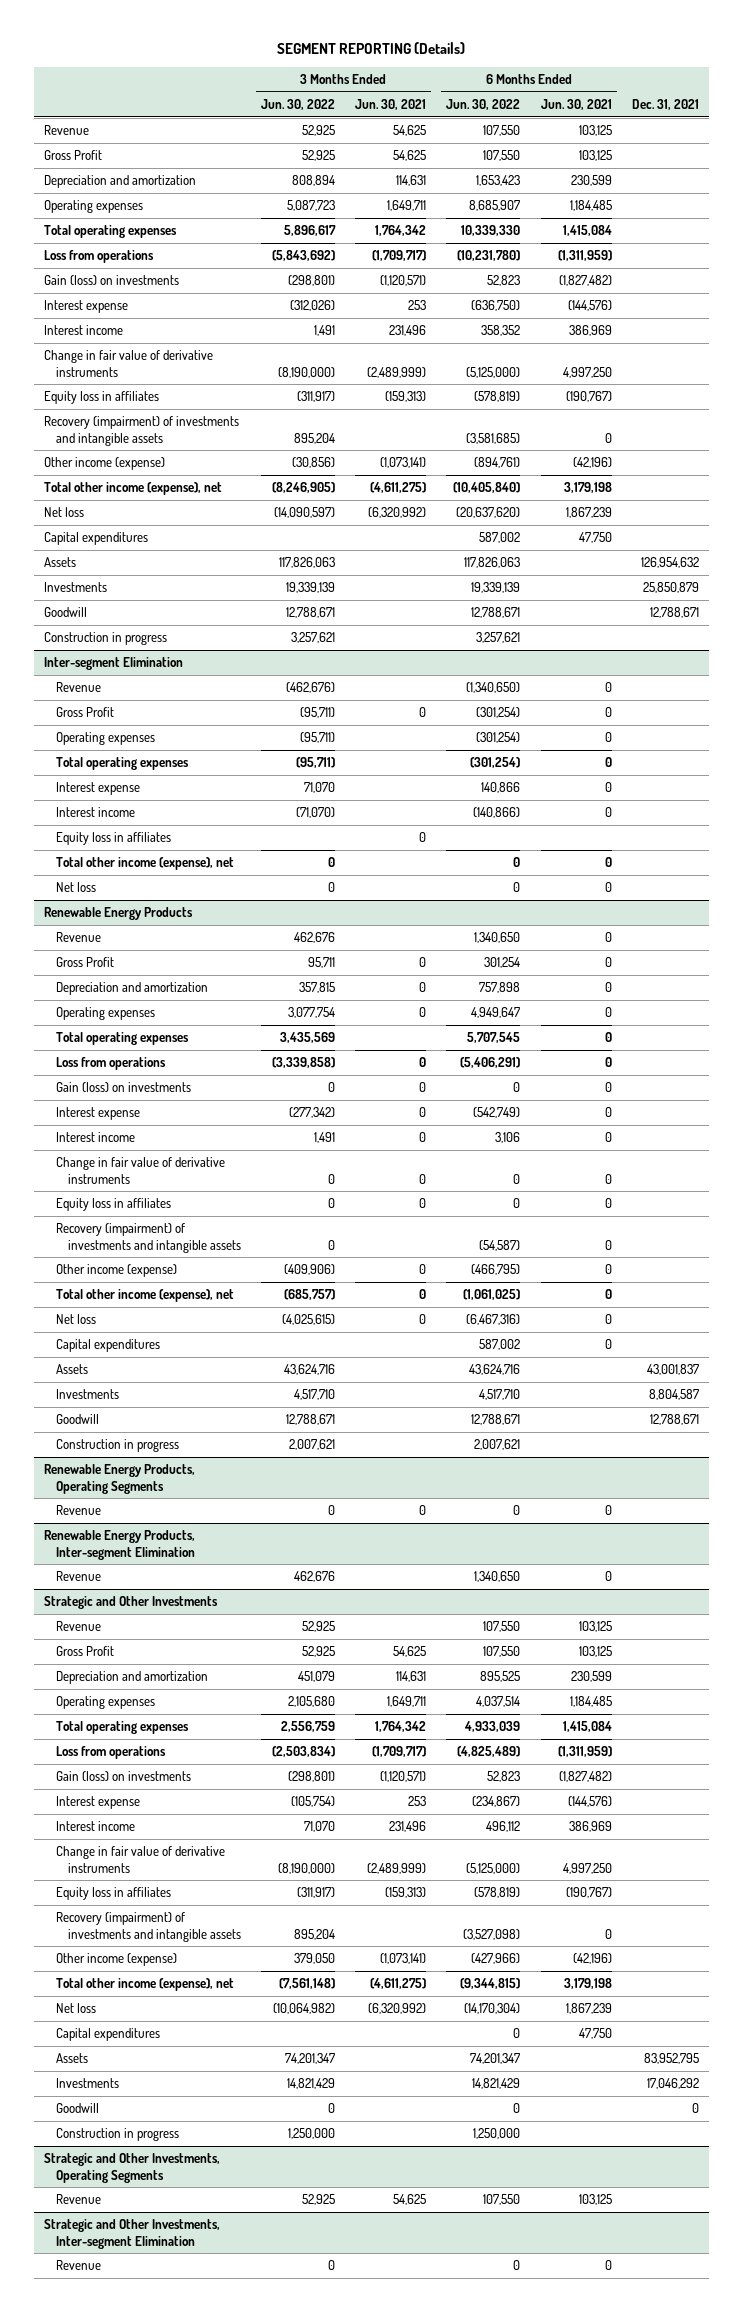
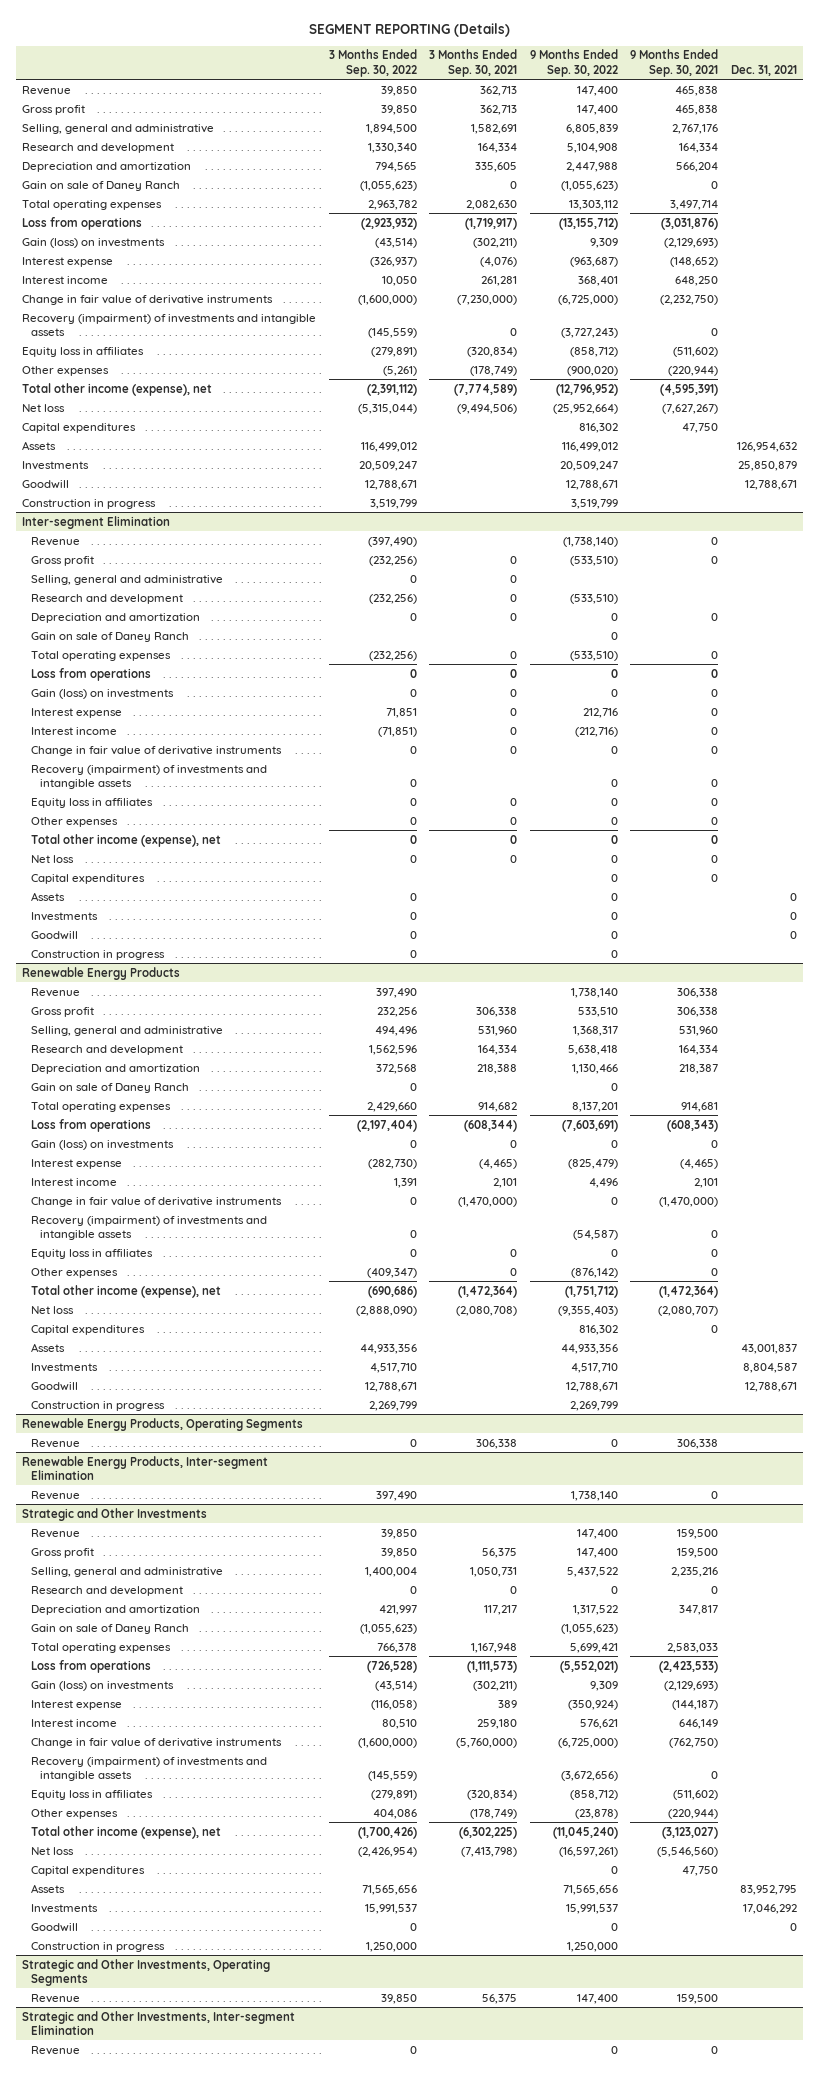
- | 3 Months Ended Jun. 30, 2022 | 3 Months Ended Jun. 30, 2021 | 6 Months Ended Jun. 30, 2022 | 6 Months Ended Jun. 30, 2021 | Dec. 31, 2021
+ | 3 Months Ended Sep. 30, 2022 | 3 Months Ended Sep. 30, 2021 | 9 Months Ended Sep. 30, 2022 | 9 Months Ended Sep. 30, 2021 | Dec. 31, 2021
- Gross Profit | 52,925 | 54,625 | 107,550 | 103,125 |
+ Gross profit | 39,850 | 362,713 | 147,400 | 465,838 |
+ Selling, general and administrative | 1,894,500 | 1,582,691 | 6,805,839 | 2,767,176 |
+ Research and development | 1,330,340 | 164,334 | 5,104,908 | 164,334 |
- Operating expenses | 5,087,723 | 1,649,711 | 8,685,907 | 1,184,485 |
+ Gain on sale of Daney Ranch | (1,055,623) | 0 | (1,055,623) | 0 |
- Other income (expense) | (30,856) | (1,073,141) | (894,761) | (42,196) |
moved down: Equity loss in affiliates | (279,891) | (320,834) | (858,712) | (511,602) |
+ Other expenses | (5,261) | (178,749) | (900,020) | (220,944) |
@ Inter-segment Elimination
- Gross Profit | (95,711) | 0 | (301,254) | 0 |
- Operating expenses | (95,711) | | (301,254) | 0 |
+ Gross profit | (232,256) | 0 | (533,510) | 0 |
+ Selling, general and administrative | 0 | 0 | | |
+ Research and development | (232,256) | 0 | (533,510) | |
+ Depreciation and amortization | 0 | 0 | 0 | 0 |
+ Gain on sale of Daney Ranch | | | 0 | |
+ Loss from operations | 0 | 0 | 0 | 0 |
+ Gain (loss) on investments | 0 | 0 | 0 | 0 |
+ Change in fair value of derivative instruments | 0 | 0 | 0 | 0 |
+ Recovery (impairment) of investments and intangible assets | 0 | | 0 | 0 |
+ Other expenses | 0 | 0 | 0 | 0 |
+ Capital expenditures | | | 0 | 0 |
+ Assets | 0 | | 0 | | 0
+ Investments | 0 | | 0 | | 0
+ Goodwill | 0 | | 0 | | 0
+ Construction in progress | 0 | | 0 | |
@ Renewable Energy Products
- Gross Profit | 95,711 | 0 | 301,254 | 0 |
+ Gross profit | 232,256 | 306,338 | 533,510 | 306,338 |
+ Selling, general and administrative | 494,496 | 531,960 | 1,368,317 | 531,960 |
+ Research and development | 1,562,596 | 164,334 | 5,638,418 | 164,334 |
- Operating expenses | 3,077,754 | 0 | 4,949,647 | 0 |
+ Gain on sale of Daney Ranch | 0 | | 0 | |
- Other income (expense) | (409,906) | 0 | (466,795) | 0 |
moved down: Equity loss in affiliates | 0 | 0 | 0 | 0 |
+ Other expenses | (409,347) | 0 | (876,142) | 0 |
@ Strategic and Other Investments
- Gross Profit | 52,925 | 54,625 | 107,550 | 103,125 |
+ Gross profit | 39,850 | 56,375 | 147,400 | 159,500 |
+ Selling, general and administrative | 1,400,004 | 1,050,731 | 5,437,522 | 2,235,216 |
+ Research and development | 0 | 0 | 0 | 0 |
- Operating expenses | 2,105,680 | 1,649,711 | 4,037,514 | 1,184,485 |
+ Gain on sale of Daney Ranch | (1,055,623) | | (1,055,623) | |
- Other income (expense) | 379,050 | (1,073,141) | (427,966) | (42,196) |
moved down: Equity loss in affiliates | (279,891) | (320,834) | (858,712) | (511,602) |
+ Other expenses | 404,086 | (178,749) | (23,878) | (220,944) |

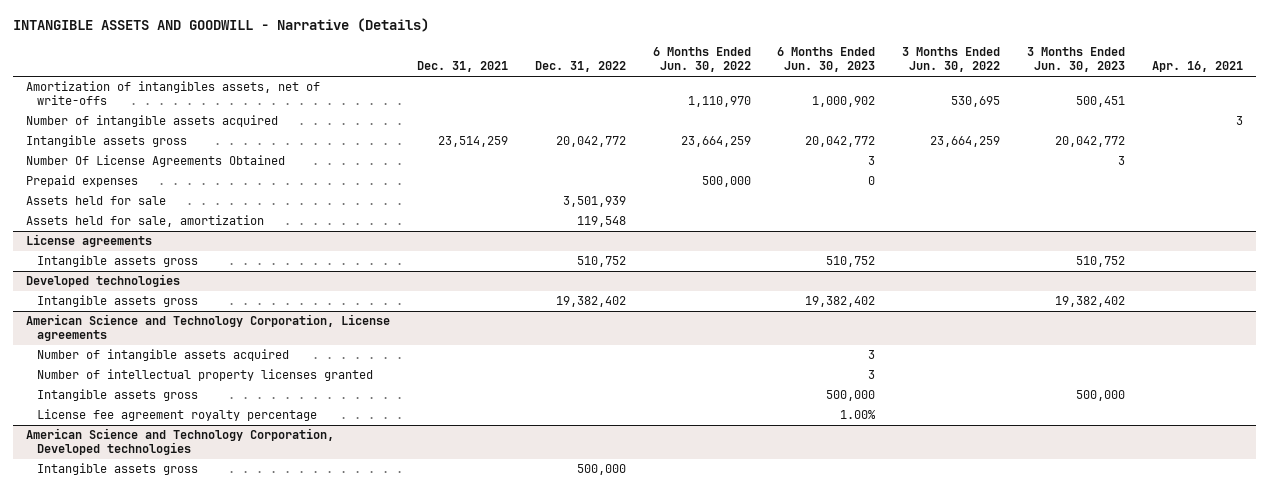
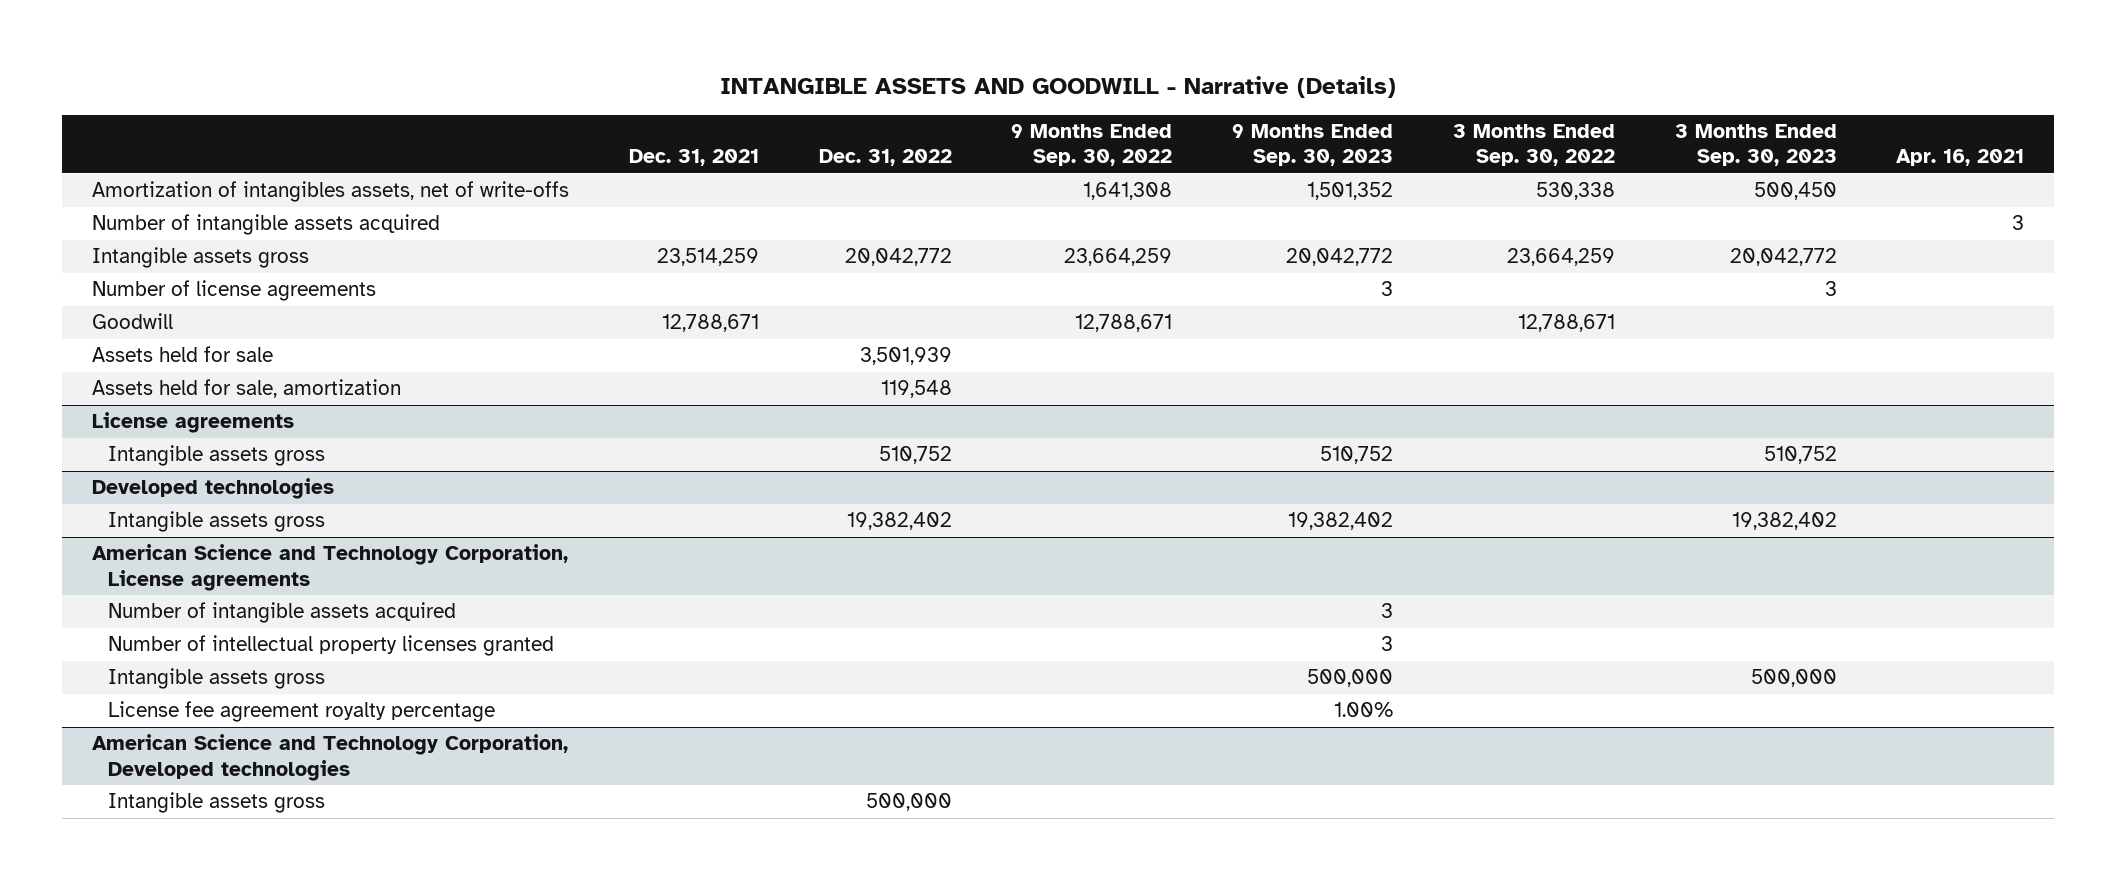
- | Dec. 31, 2021 | Dec. 31, 2022 | 6 Months Ended Jun. 30, 2022 | 6 Months Ended Jun. 30, 2023 | 3 Months Ended Jun. 30, 2022 | 3 Months Ended Jun. 30, 2023 | Apr. 16, 2021
+ | Dec. 31, 2021 | Dec. 31, 2022 | 9 Months Ended Sep. 30, 2022 | 9 Months Ended Sep. 30, 2023 | 3 Months Ended Sep. 30, 2022 | 3 Months Ended Sep. 30, 2023 | Apr. 16, 2021
- Number Of License Agreements Obtained | | | | 3 | | 3 |
- Prepaid expenses | | | 500,000 | 0 | | |
+ Number of license agreements | | | | 3 | | 3 |
+ Goodwill | 12,788,671 | | 12,788,671 | | 12,788,671 | |

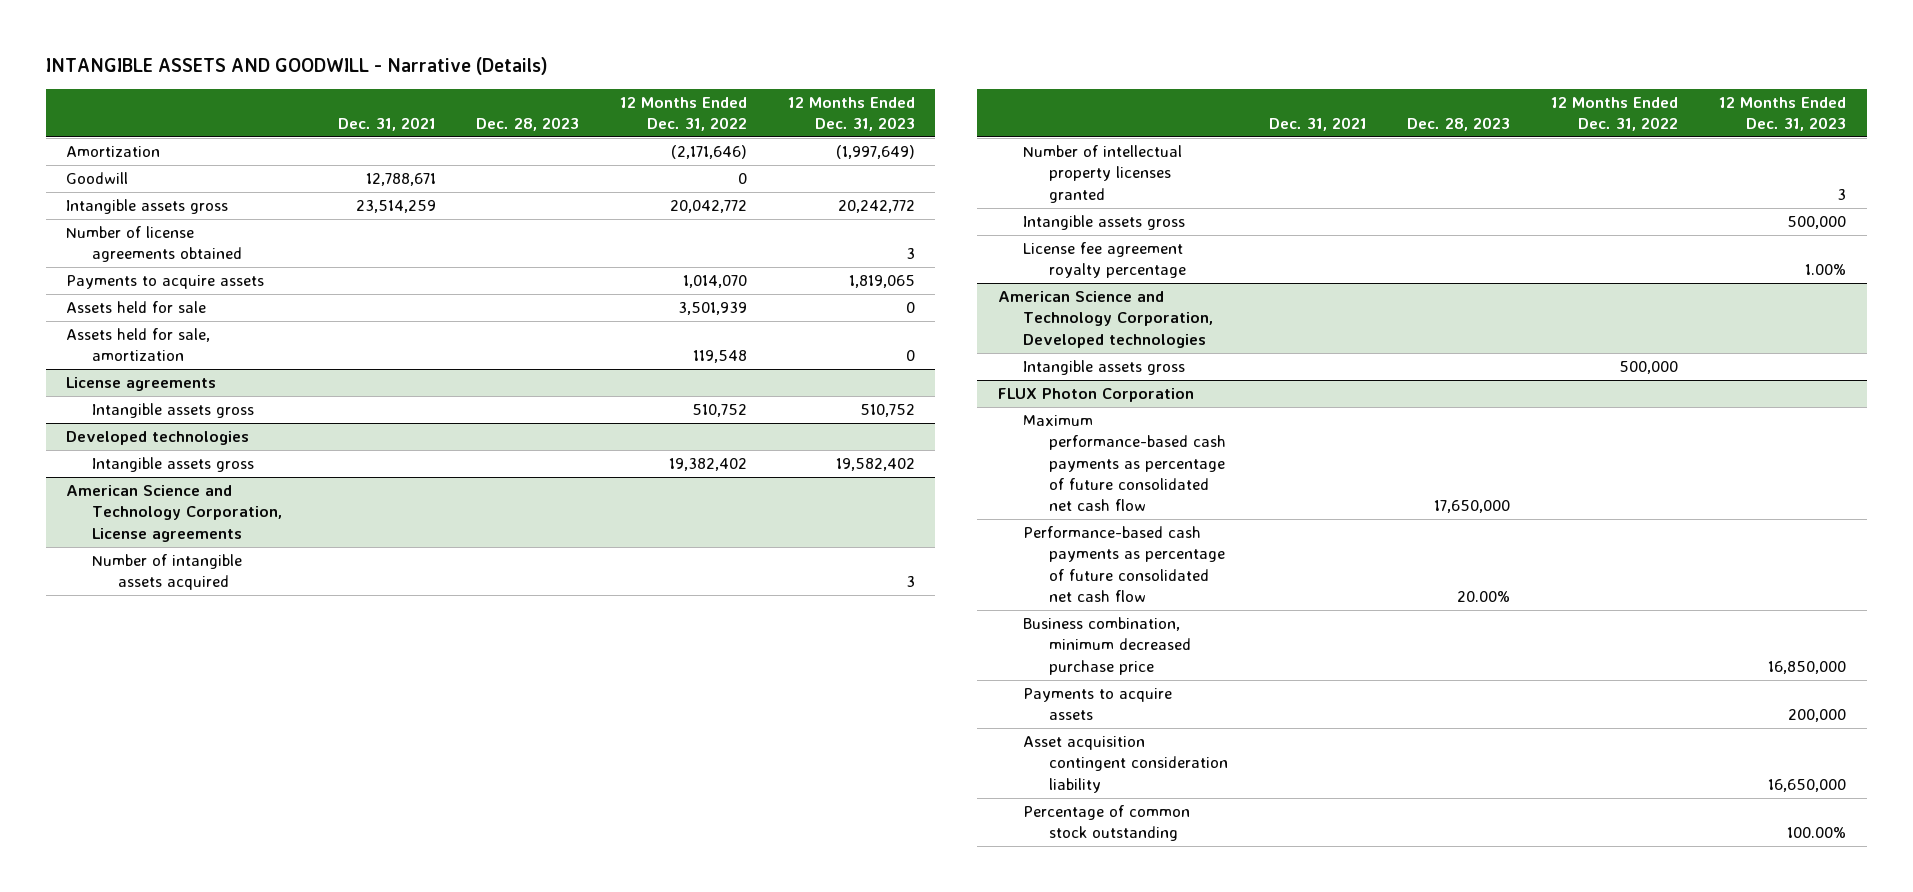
- | Dec. 31, 2021 | Dec. 31, 2022 | 9 Months Ended Sep. 30, 2022 | 9 Months Ended Sep. 30, 2023 | 3 Months Ended Sep. 30, 2022 | 3 Months Ended Sep. 30, 2023 | Apr. 16, 2021
+ | Dec. 31, 2021 | Dec. 28, 2023 | 12 Months Ended Dec. 31, 2022 | 12 Months Ended Dec. 31, 2023
- Amortization of intangibles assets, net of write-offs | | | 1,641,308 | 1,501,352 | 530,338 | 500,450 |
- Number of intangible assets acquired | | | | | | | 3
- Number of license agreements | | | | 3 | | 3 |
+ Amortization | | | (2,171,646) | (1,997,649)
moved down: Intangible assets gross | 23,514,259 | | 20,042,772 | 20,242,772
+ Number of license agreements obtained | | | | 3
+ Payments to acquire assets | | | 1,014,070 | 1,819,065
+ FLUX Photon Corporation
+ Maximum performance-based cash payments as percentage of future consolidated net cash flow | | 17,650,000 | |
+ Performance-based cash payments as percentage of future consolidated net cash flow | | 20.00% | |
+ Business combination, minimum decreased purchase price | | | | 16,850,000
+ Payments to acquire assets | | | | 200,000
+ Asset acquisition contingent consideration liability | | | | 16,650,000
+ Percentage of common stock outstanding | | | | 100.00%

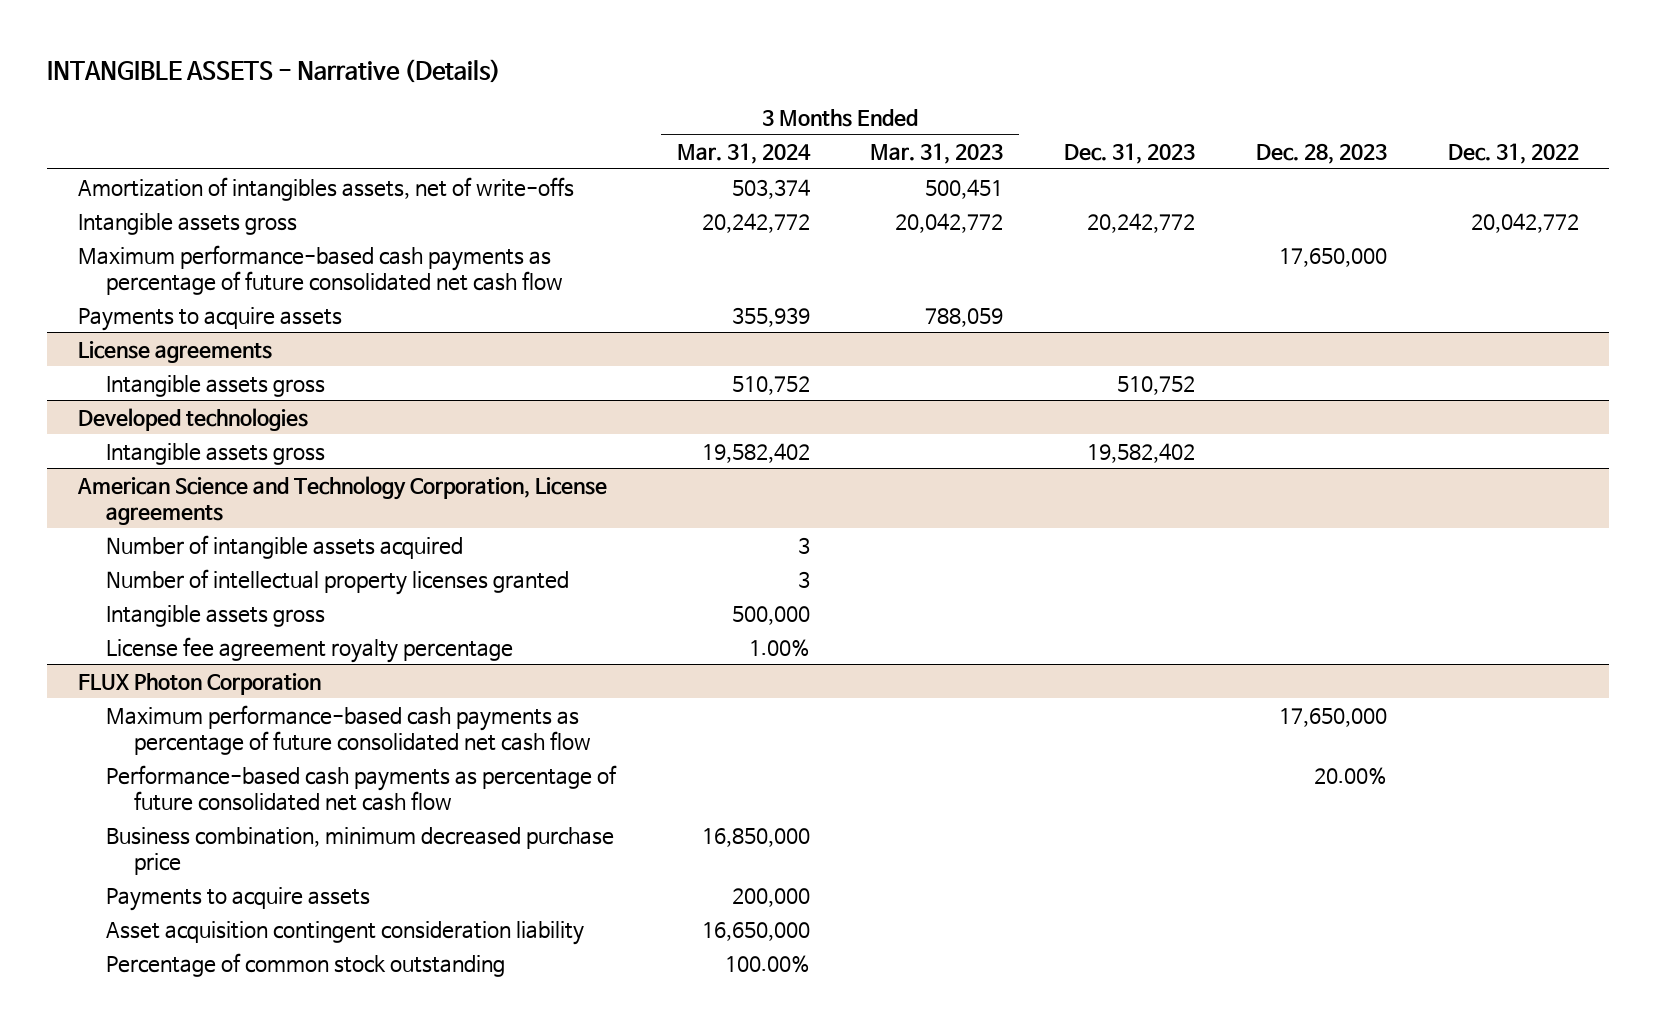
- INTANGIBLE ASSETS AND GOODWILL - Narrative (Details)
+ INTANGIBLE ASSETS - Narrative (Details)
- | Dec. 31, 2021 | Dec. 28, 2023 | 12 Months Ended Dec. 31, 2022 | 12 Months Ended Dec. 31, 2023
+ | 3 Months Ended Mar. 31, 2024 | 3 Months Ended Mar. 31, 2023 | Dec. 31, 2023 | Dec. 28, 2023 | Dec. 31, 2022
- Amortization | | | (2,171,646) | (1,997,649)
- Goodwill | 12,788,671 | | 0 |
+ Amortization of intangibles assets, net of write-offs | 503,374 | 500,451 | | |
- Number of license agreements obtained | | | | 3
+ Maximum performance-based cash payments as percentage of future consolidated net cash flow | | | | 17,650,000 |
- Assets held for sale | | | 3,501,939 | 0
- Assets held for sale, amortization | | | 119,548 | 0
- American Science and Technology Corporation, Developed technologies
- Intangible assets gross | | | 500,000 |

